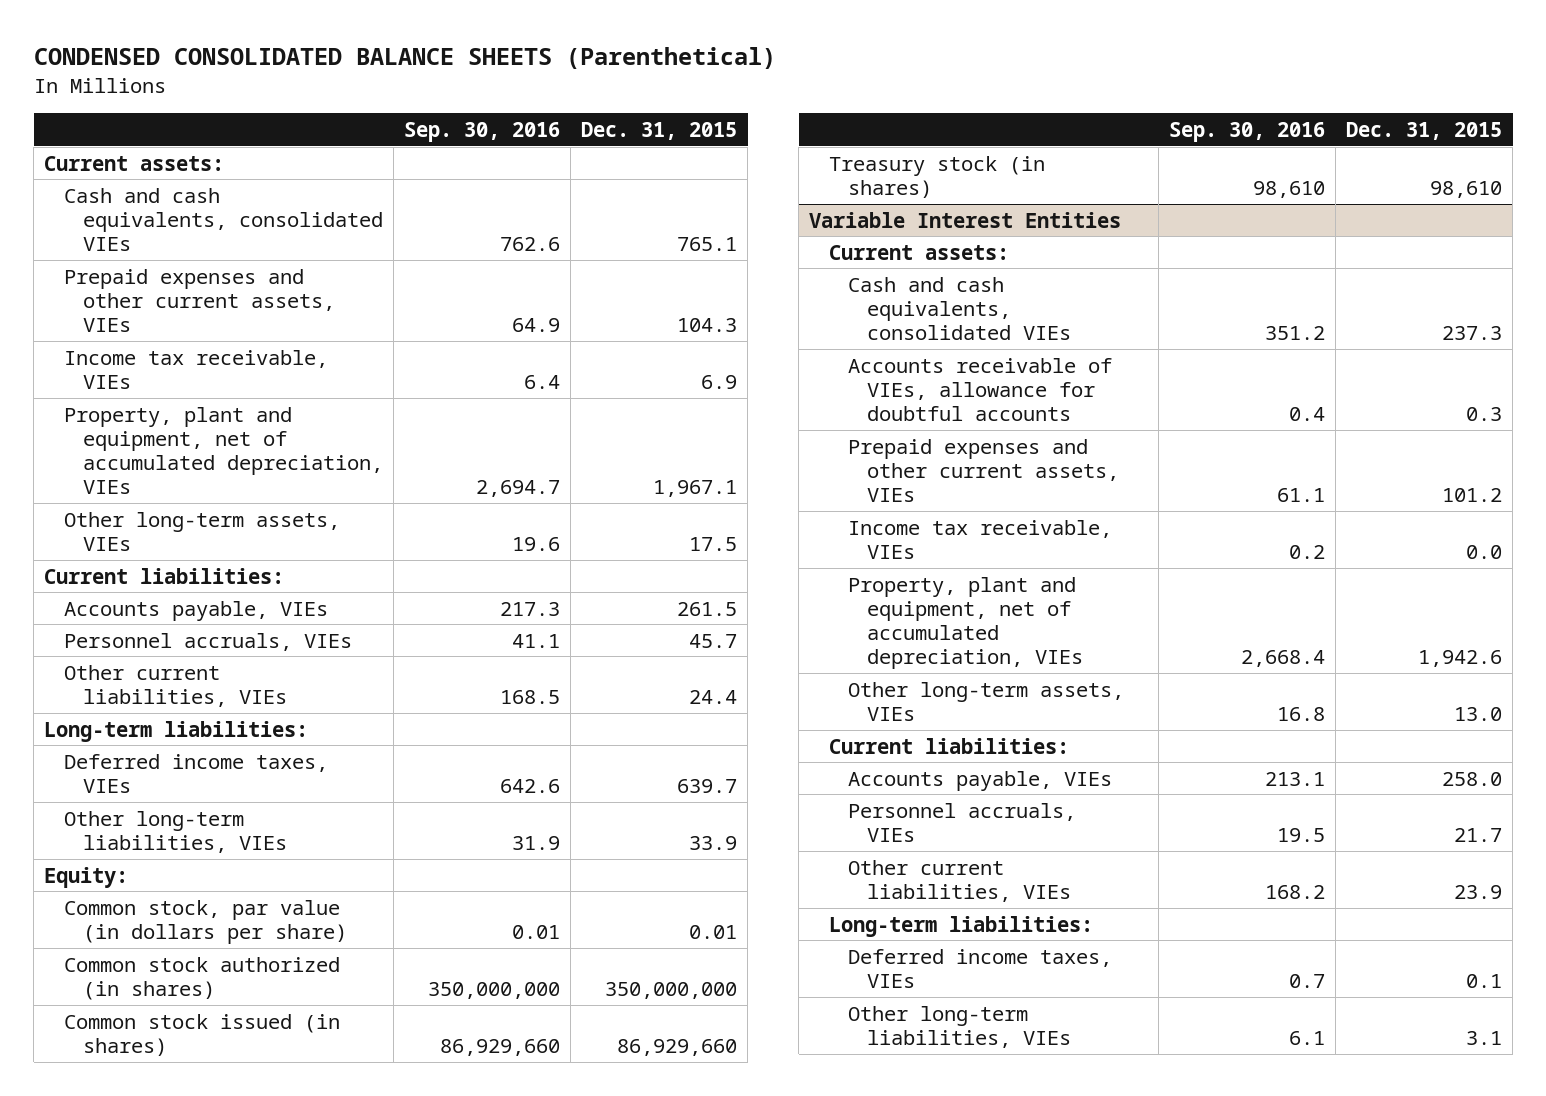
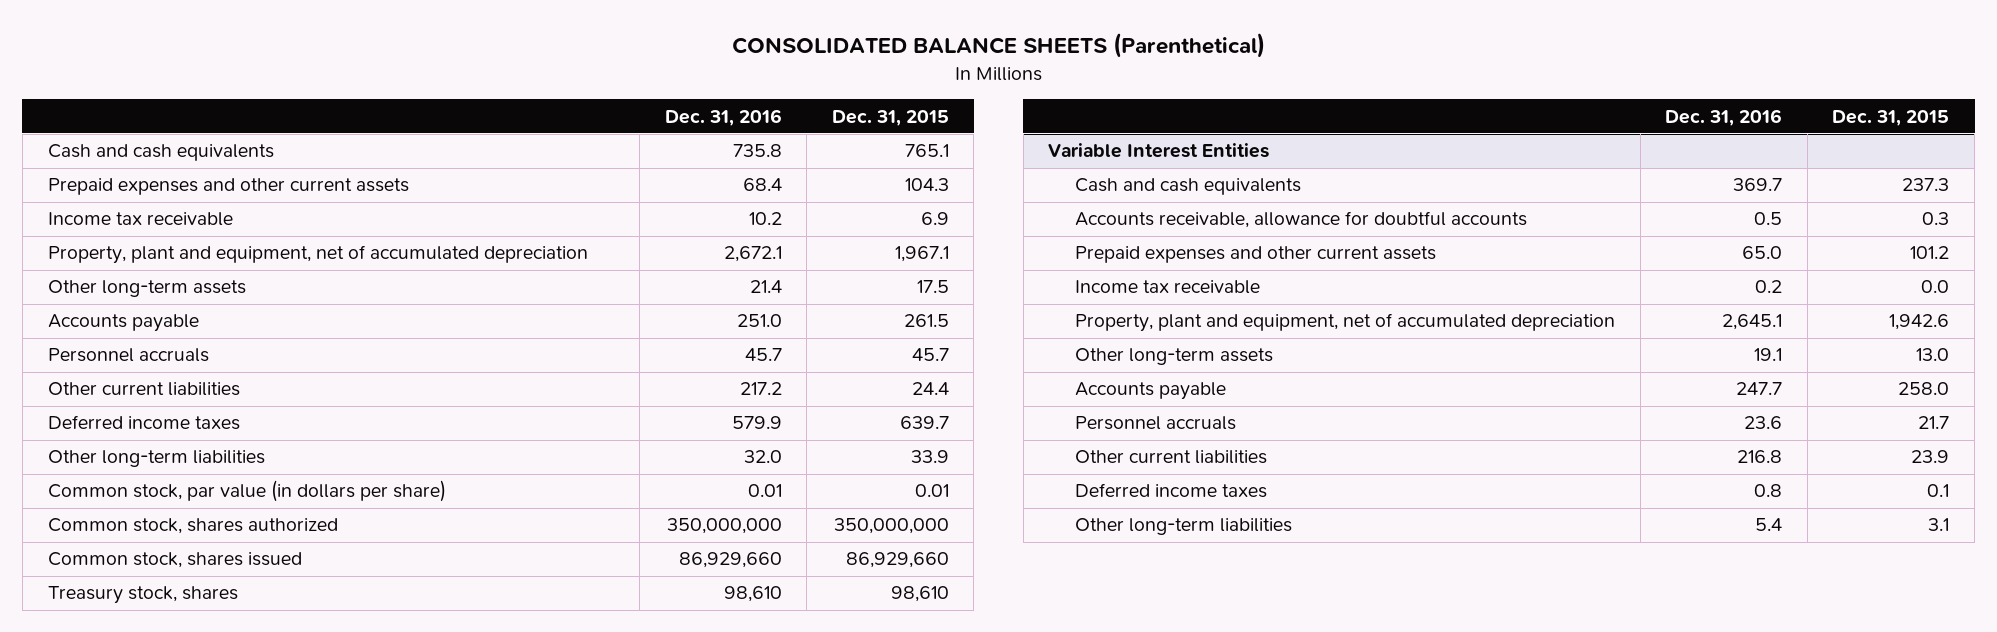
- CONDENSED CONSOLIDATED BALANCE SHEETS (Parenthetical)
+ CONSOLIDATED BALANCE SHEETS (Parenthetical)
- | Sep. 30, 2016 | Dec. 31, 2015
+ | Dec. 31, 2016 | Dec. 31, 2015
- Current assets:
- Cash and cash equivalents, consolidated VIEs | 762.6 | 765.1
- Prepaid expenses and other current assets, VIEs | 64.9 | 104.3
- Income tax receivable, VIEs | 6.4 | 6.9
- Property, plant and equipment, net of accumulated depreciation, VIEs | 2,694.7 | 1,967.1
- Other long-term assets, VIEs | 19.6 | 17.5
- Current liabilities:
- Accounts payable, VIEs | 217.3 | 261.5
- Personnel accruals, VIEs | 41.1 | 45.7
- Other current liabilities, VIEs | 168.5 | 24.4
- Long-term liabilities:
- Deferred income taxes, VIEs | 642.6 | 639.7
- Other long-term liabilities, VIEs | 31.9 | 33.9
- Equity:
+ Cash and cash equivalents | 735.8 | 765.1
+ Prepaid expenses and other current assets | 68.4 | 104.3
+ Income tax receivable | 10.2 | 6.9
+ Property, plant and equipment, net of accumulated depreciation | 2,672.1 | 1,967.1
+ Other long-term assets | 21.4 | 17.5
+ Accounts payable | 251.0 | 261.5
+ Personnel accruals | 45.7 | 45.7
+ Other current liabilities | 217.2 | 24.4
+ Deferred income taxes | 579.9 | 639.7
+ Other long-term liabilities | 32.0 | 33.9
- Common stock authorized (in shares) | 350,000,000 | 350,000,000
- Common stock issued (in shares) | 86,929,660 | 86,929,660
- Treasury stock (in shares) | 98,610 | 98,610
+ Common stock, shares authorized | 350,000,000 | 350,000,000
+ Common stock, shares issued | 86,929,660 | 86,929,660
+ Treasury stock, shares | 98,610 | 98,610
@ Variable Interest Entities
- Current assets:
- Cash and cash equivalents, consolidated VIEs | 351.2 | 237.3
- Accounts receivable of VIEs, allowance for doubtful accounts | 0.4 | 0.3
- Prepaid expenses and other current assets, VIEs | 61.1 | 101.2
- Income tax receivable, VIEs | 0.2 | 0.0
- Property, plant and equipment, net of accumulated depreciation, VIEs | 2,668.4 | 1,942.6
- Other long-term assets, VIEs | 16.8 | 13.0
- Current liabilities:
- Accounts payable, VIEs | 213.1 | 258.0
- Personnel accruals, VIEs | 19.5 | 21.7
- Other current liabilities, VIEs | 168.2 | 23.9
- Long-term liabilities:
- Deferred income taxes, VIEs | 0.7 | 0.1
- Other long-term liabilities, VIEs | 6.1 | 3.1
+ Cash and cash equivalents | 369.7 | 237.3
+ Accounts receivable, allowance for doubtful accounts | 0.5 | 0.3
+ Prepaid expenses and other current assets | 65.0 | 101.2
+ Income tax receivable | 0.2 | 0.0
+ Property, plant and equipment, net of accumulated depreciation | 2,645.1 | 1,942.6
+ Other long-term assets | 19.1 | 13.0
+ Accounts payable | 247.7 | 258.0
+ Personnel accruals | 23.6 | 21.7
+ Other current liabilities | 216.8 | 23.9
+ Deferred income taxes | 0.8 | 0.1
+ Other long-term liabilities | 5.4 | 3.1

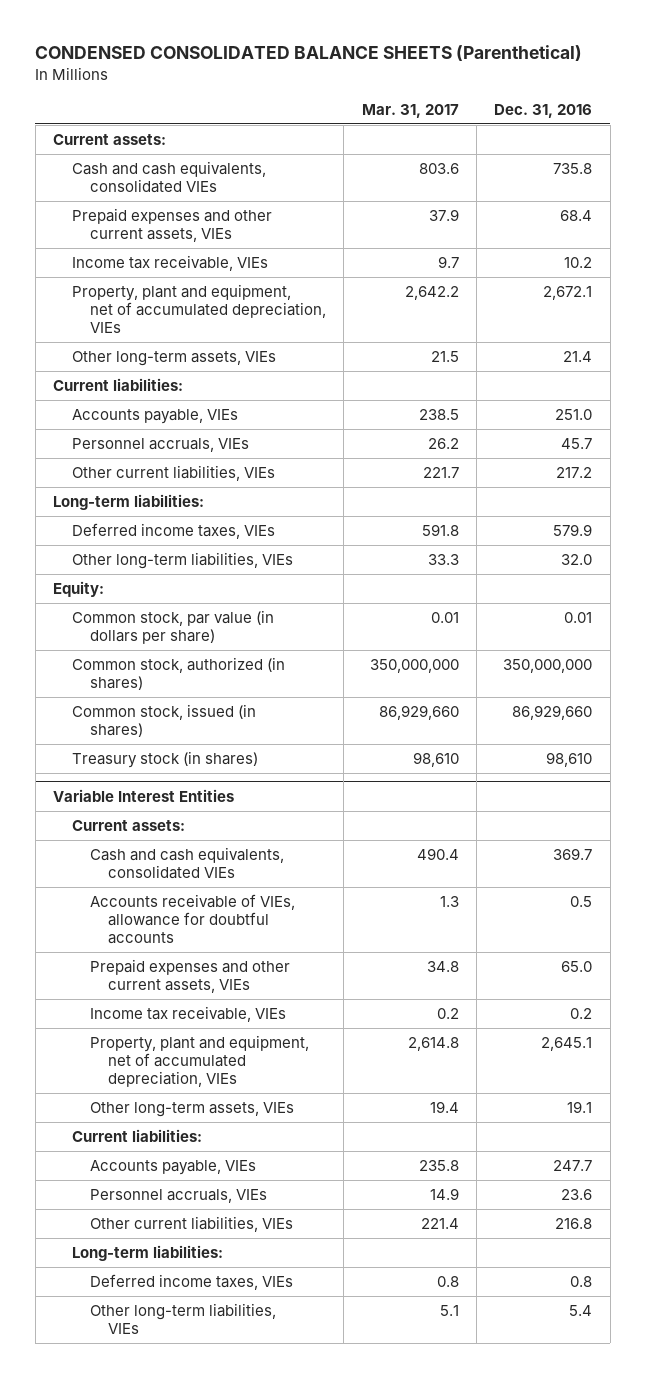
- CONSOLIDATED BALANCE SHEETS (Parenthetical)
+ CONDENSED CONSOLIDATED BALANCE SHEETS (Parenthetical)
- | Dec. 31, 2016 | Dec. 31, 2015
+ | Mar. 31, 2017 | Dec. 31, 2016
- Cash and cash equivalents | 735.8 | 765.1
- Prepaid expenses and other current assets | 68.4 | 104.3
- Income tax receivable | 10.2 | 6.9
- Property, plant and equipment, net of accumulated depreciation | 2,672.1 | 1,967.1
- Other long-term assets | 21.4 | 17.5
- Accounts payable | 251.0 | 261.5
- Personnel accruals | 45.7 | 45.7
- Other current liabilities | 217.2 | 24.4
- Deferred income taxes | 579.9 | 639.7
- Other long-term liabilities | 32.0 | 33.9
+ Current assets:
+ Cash and cash equivalents, consolidated VIEs | 803.6 | 735.8
+ Prepaid expenses and other current assets, VIEs | 37.9 | 68.4
+ Income tax receivable, VIEs | 9.7 | 10.2
+ Property, plant and equipment, net of accumulated depreciation, VIEs | 2,642.2 | 2,672.1
+ Other long-term assets, VIEs | 21.5 | 21.4
+ Current liabilities:
+ Accounts payable, VIEs | 238.5 | 251.0
+ Personnel accruals, VIEs | 26.2 | 45.7
+ Other current liabilities, VIEs | 221.7 | 217.2
+ Long-term liabilities:
+ Deferred income taxes, VIEs | 591.8 | 579.9
+ Other long-term liabilities, VIEs | 33.3 | 32.0
+ Equity:
- Common stock, shares authorized | 350,000,000 | 350,000,000
- Common stock, shares issued | 86,929,660 | 86,929,660
- Treasury stock, shares | 98,610 | 98,610
+ Common stock, authorized (in shares) | 350,000,000 | 350,000,000
+ Common stock, issued (in shares) | 86,929,660 | 86,929,660
+ Treasury stock (in shares) | 98,610 | 98,610
@ Variable Interest Entities
- Cash and cash equivalents | 369.7 | 237.3
- Accounts receivable, allowance for doubtful accounts | 0.5 | 0.3
- Prepaid expenses and other current assets | 65.0 | 101.2
- Income tax receivable | 0.2 | 0.0
- Property, plant and equipment, net of accumulated depreciation | 2,645.1 | 1,942.6
- Other long-term assets | 19.1 | 13.0
- Accounts payable | 247.7 | 258.0
- Personnel accruals | 23.6 | 21.7
- Other current liabilities | 216.8 | 23.9
- Deferred income taxes | 0.8 | 0.1
- Other long-term liabilities | 5.4 | 3.1
+ Current assets:
+ Cash and cash equivalents, consolidated VIEs | 490.4 | 369.7
+ Accounts receivable of VIEs, allowance for doubtful accounts | 1.3 | 0.5
+ Prepaid expenses and other current assets, VIEs | 34.8 | 65.0
+ Income tax receivable, VIEs | 0.2 | 0.2
+ Property, plant and equipment, net of accumulated depreciation, VIEs | 2,614.8 | 2,645.1
+ Other long-term assets, VIEs | 19.4 | 19.1
+ Current liabilities:
+ Accounts payable, VIEs | 235.8 | 247.7
+ Personnel accruals, VIEs | 14.9 | 23.6
+ Other current liabilities, VIEs | 221.4 | 216.8
+ Long-term liabilities:
+ Deferred income taxes, VIEs | 0.8 | 0.8
+ Other long-term liabilities, VIEs | 5.1 | 5.4

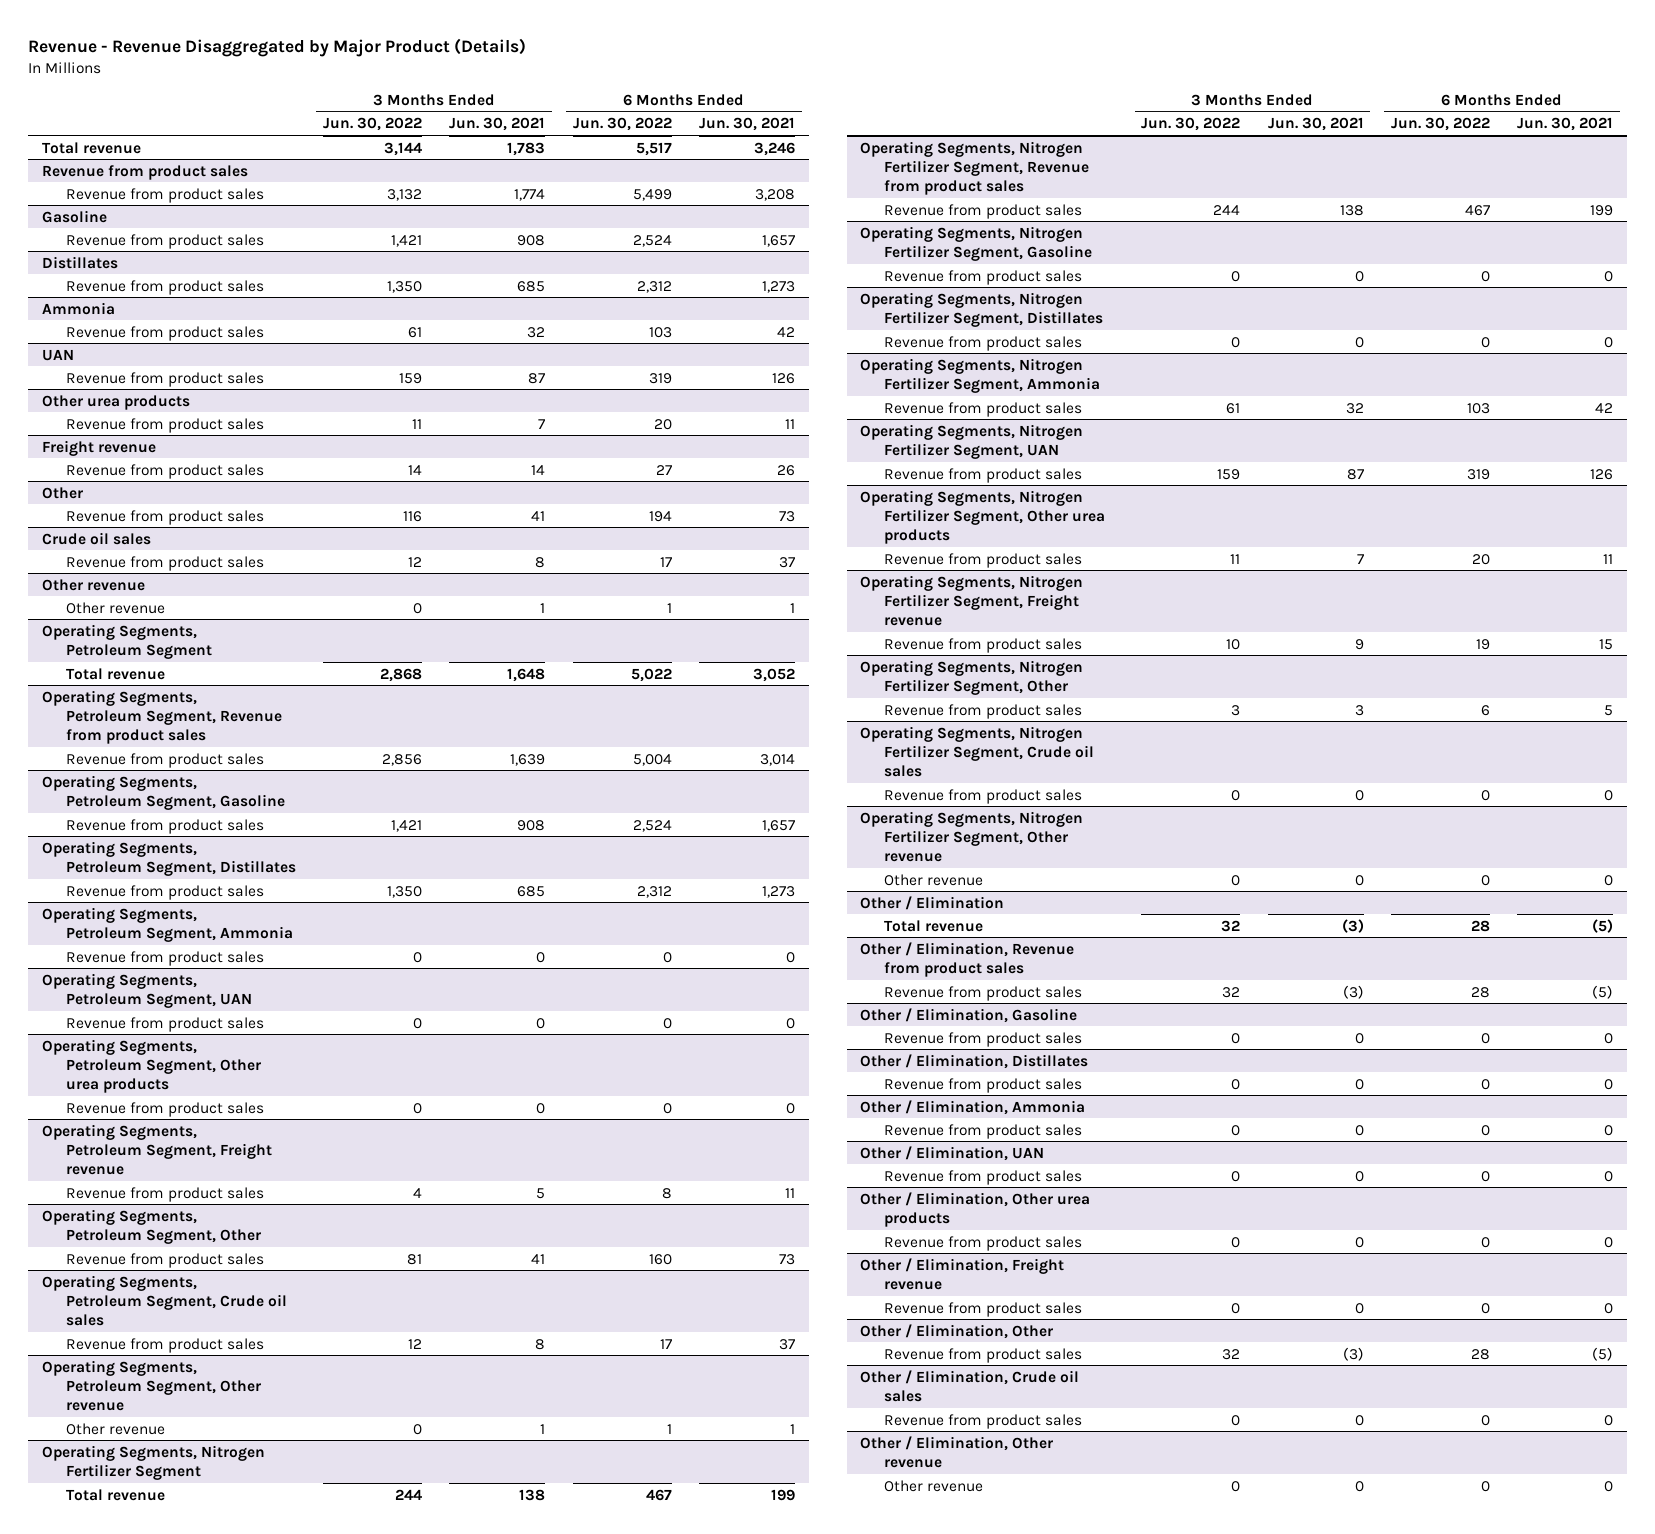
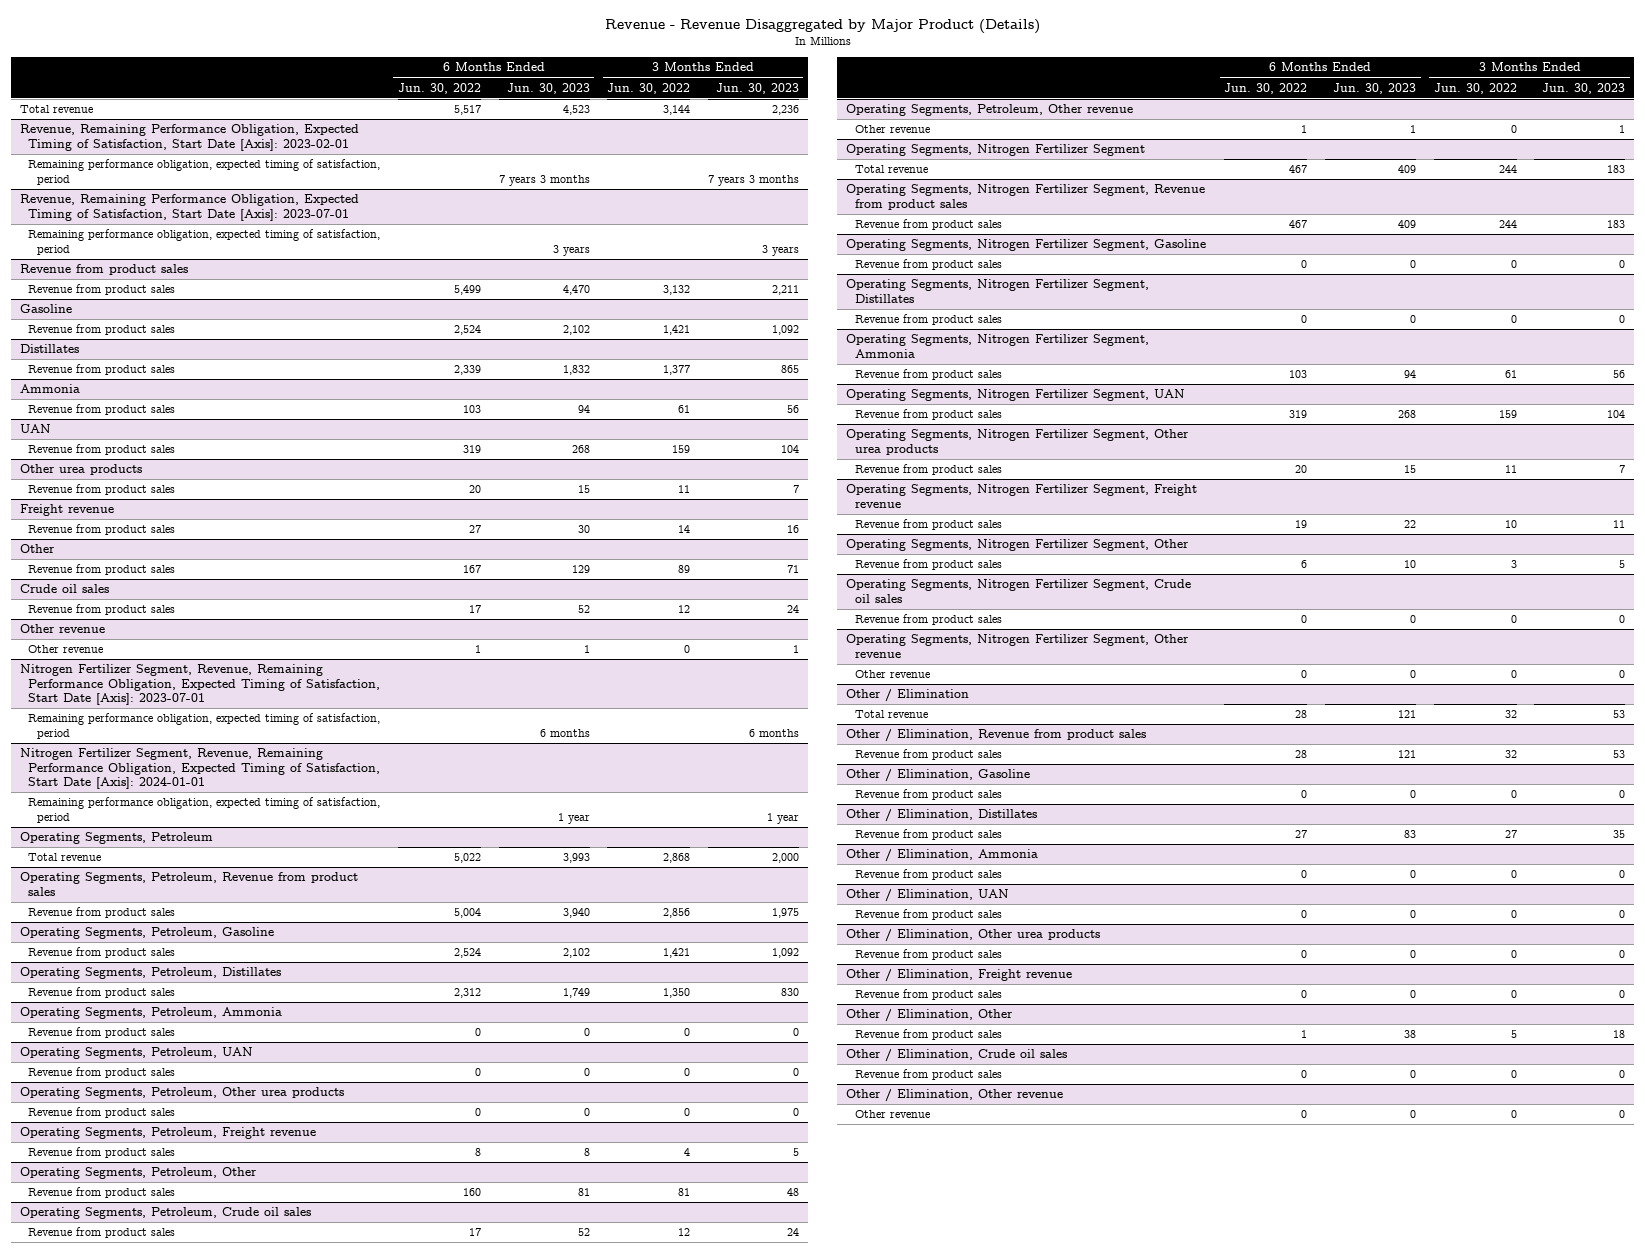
- | 3 Months Ended Jun. 30, 2022 | 3 Months Ended Jun. 30, 2021 | 6 Months Ended Jun. 30, 2022 | 6 Months Ended Jun. 30, 2021
+ | 6 Months Ended Jun. 30, 2022 | 6 Months Ended Jun. 30, 2023 | 3 Months Ended Jun. 30, 2022 | 3 Months Ended Jun. 30, 2023
+ Revenue, Remaining Performance Obligation, Expected Timing of Satisfaction, Start Date [Axis]: 2023-02-01
+ Remaining performance obligation, expected timing of satisfaction, period | | 7 years 3 months | | 7 years 3 months
+ Revenue, Remaining Performance Obligation, Expected Timing of Satisfaction, Start Date [Axis]: 2023-07-01
+ Remaining performance obligation, expected timing of satisfaction, period | | 3 years | | 3 years
@ Distillates
- Revenue from product sales | 1,350 | 685 | 2,312 | 1,273
+ Revenue from product sales | 2,339 | 1,832 | 1,377 | 865
@ Other
- Revenue from product sales | 116 | 41 | 194 | 73
+ Revenue from product sales | 167 | 129 | 89 | 71
- Operating Segments, Petroleum Segment
+ Nitrogen Fertilizer Segment, Revenue, Remaining Performance Obligation, Expected Timing of Satisfaction, Start Date [Axis]: 2023-07-01
+ Remaining performance obligation, expected timing of satisfaction, period | | 6 months | | 6 months
+ Nitrogen Fertilizer Segment, Revenue, Remaining Performance Obligation, Expected Timing of Satisfaction, Start Date [Axis]: 2024-01-01
+ Remaining performance obligation, expected timing of satisfaction, period | | 1 year | | 1 year
+ Operating Segments, Petroleum
- Operating Segments, Petroleum Segment, Revenue from product sales
+ Operating Segments, Petroleum, Revenue from product sales
- Operating Segments, Petroleum Segment, Gasoline
+ Operating Segments, Petroleum, Gasoline
- Operating Segments, Petroleum Segment, Distillates
+ Operating Segments, Petroleum, Distillates
- Operating Segments, Petroleum Segment, Ammonia
+ Operating Segments, Petroleum, Ammonia
- Operating Segments, Petroleum Segment, UAN
+ Operating Segments, Petroleum, UAN
- Operating Segments, Petroleum Segment, Other urea products
+ Operating Segments, Petroleum, Other urea products
- Operating Segments, Petroleum Segment, Freight revenue
+ Operating Segments, Petroleum, Freight revenue
- Operating Segments, Petroleum Segment, Other
+ Operating Segments, Petroleum, Other
- Operating Segments, Petroleum Segment, Crude oil sales
+ Operating Segments, Petroleum, Crude oil sales
- Operating Segments, Petroleum Segment, Other revenue
+ Operating Segments, Petroleum, Other revenue
@ Other / Elimination, Distillates
- Revenue from product sales | 0 | 0 | 0 | 0
+ Revenue from product sales | 27 | 83 | 27 | 35
@ Other / Elimination, Other
- Revenue from product sales | 32 | (3) | 28 | (5)
+ Revenue from product sales | 1 | 38 | 5 | 18

